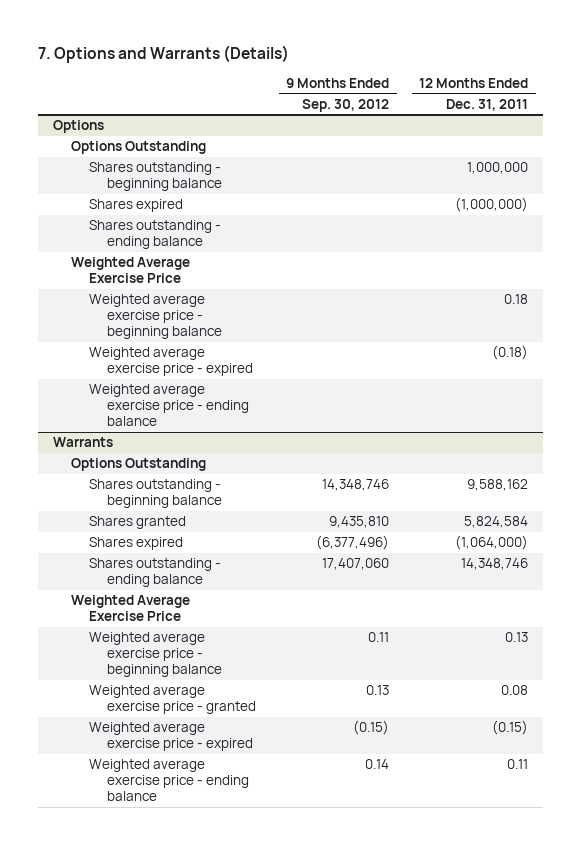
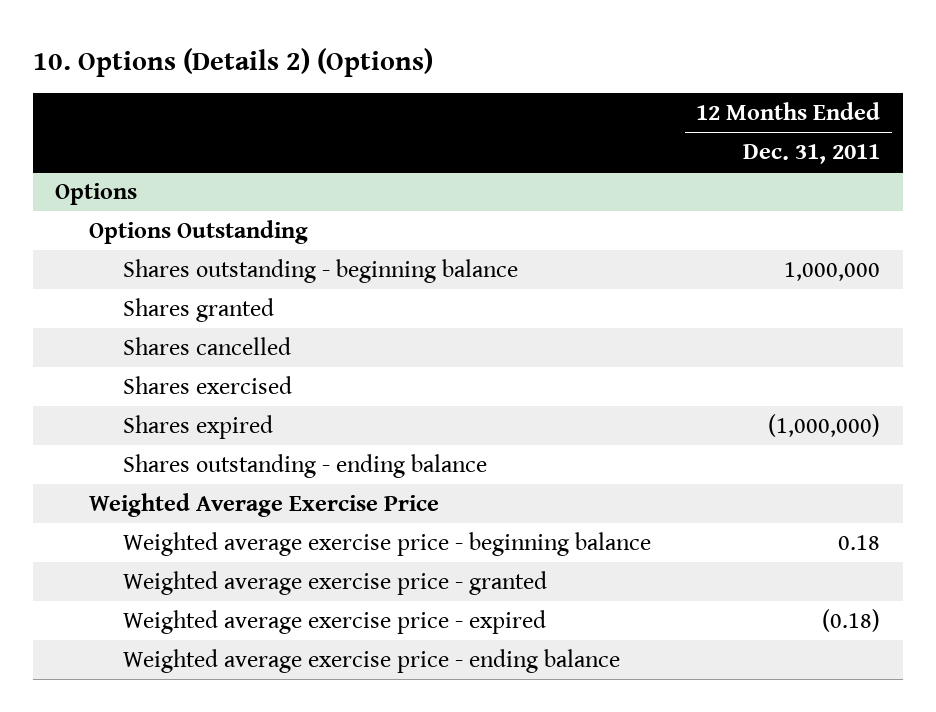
- 7. Options and Warrants (Details)
+ 10. Options (Details 2) (Options)
- | 9 Months Ended Sep. 30, 2012 | 12 Months Ended Dec. 31, 2011
+ | 12 Months Ended Dec. 31, 2011
@ Options
+ Shares granted
+ Shares cancelled
+ Shares exercised
+ Weighted average exercise price - granted
- Warrants
- Options Outstanding
- Shares outstanding - beginning balance | 14,348,746 | 9,588,162
- Shares granted | 9,435,810 | 5,824,584
- Shares expired | (6,377,496) | (1,064,000)
- Shares outstanding - ending balance | 17,407,060 | 14,348,746
- Weighted Average Exercise Price
- Weighted average exercise price - beginning balance | 0.11 | 0.13
- Weighted average exercise price - granted | 0.13 | 0.08
- Weighted average exercise price - expired | (0.15) | (0.15)
- Weighted average exercise price - ending balance | 0.14 | 0.11

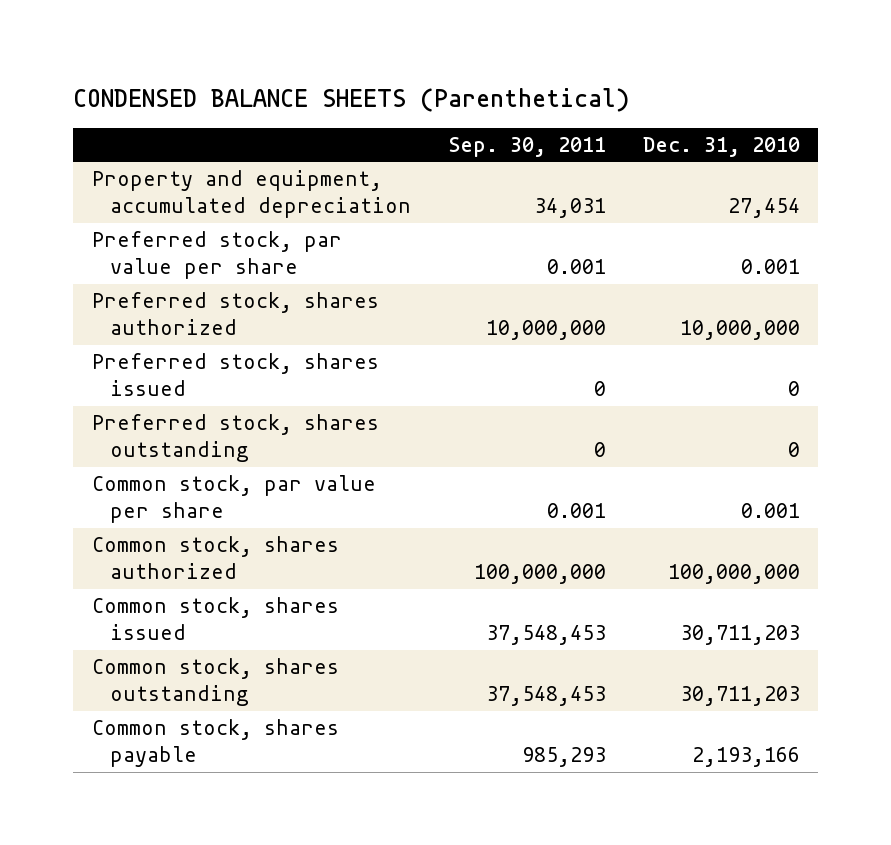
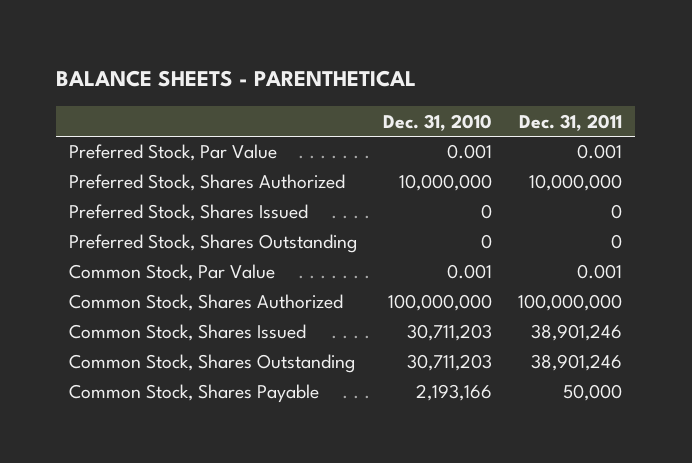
- CONDENSED BALANCE SHEETS (Parenthetical)
+ BALANCE SHEETS - PARENTHETICAL
- | Sep. 30, 2011 | Dec. 31, 2010
+ | Dec. 31, 2010 | Dec. 31, 2011
- Property and equipment, accumulated depreciation | 34,031 | 27,454
- Preferred stock, par value per share | 0.001 | 0.001
- Preferred stock, shares authorized | 10,000,000 | 10,000,000
- Preferred stock, shares issued | 0 | 0
- Preferred stock, shares outstanding | 0 | 0
- Common stock, par value per share | 0.001 | 0.001
- Common stock, shares authorized | 100,000,000 | 100,000,000
- Common stock, shares issued | 37,548,453 | 30,711,203
- Common stock, shares outstanding | 37,548,453 | 30,711,203
- Common stock, shares payable | 985,293 | 2,193,166
+ Preferred Stock, Par Value | 0.001 | 0.001
+ Preferred Stock, Shares Authorized | 10,000,000 | 10,000,000
+ Preferred Stock, Shares Issued | 0 | 0
+ Preferred Stock, Shares Outstanding | 0 | 0
+ Common Stock, Par Value | 0.001 | 0.001
+ Common Stock, Shares Authorized | 100,000,000 | 100,000,000
+ Common Stock, Shares Issued | 30,711,203 | 38,901,246
+ Common Stock, Shares Outstanding | 30,711,203 | 38,901,246
+ Common Stock, Shares Payable | 2,193,166 | 50,000

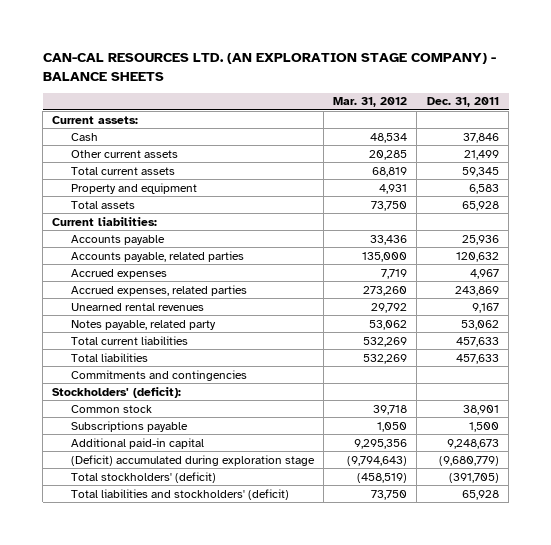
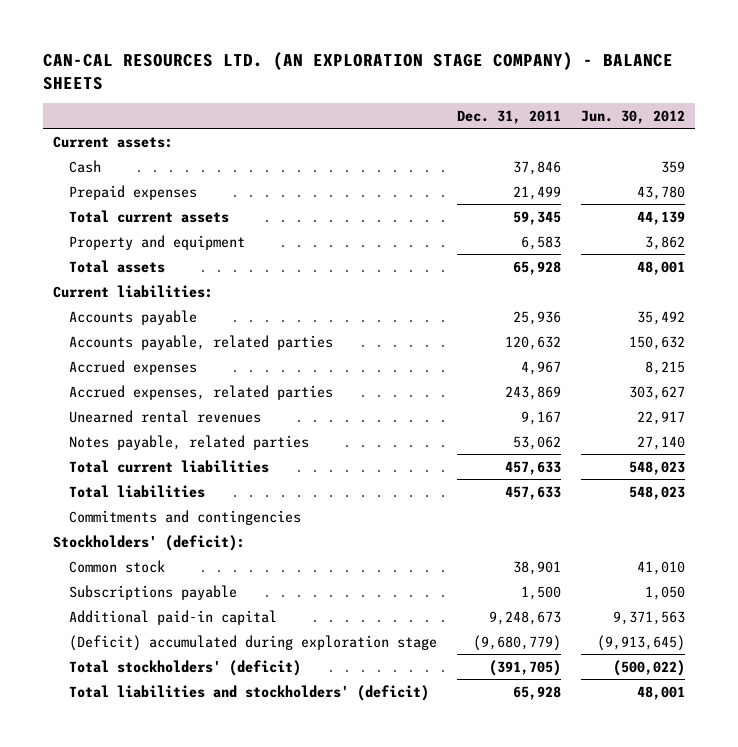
- | Mar. 31, 2012 | Dec. 31, 2011
+ | Dec. 31, 2011 | Jun. 30, 2012
- Other current assets | 20,285 | 21,499
+ Prepaid expenses | 21,499 | 43,780
- Notes payable, related party | 53,062 | 53,062
+ Notes payable, related parties | 53,062 | 27,140

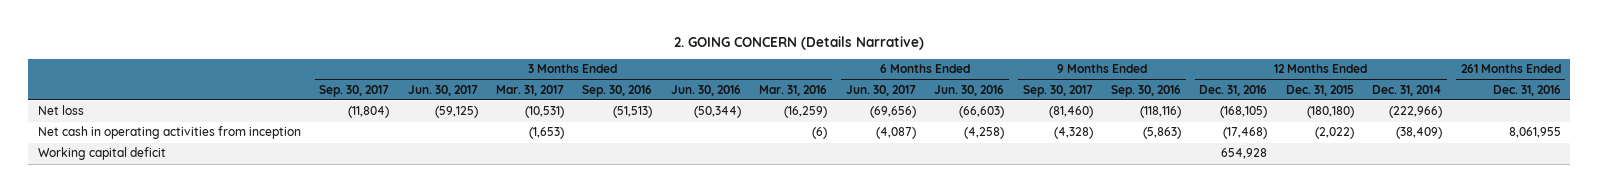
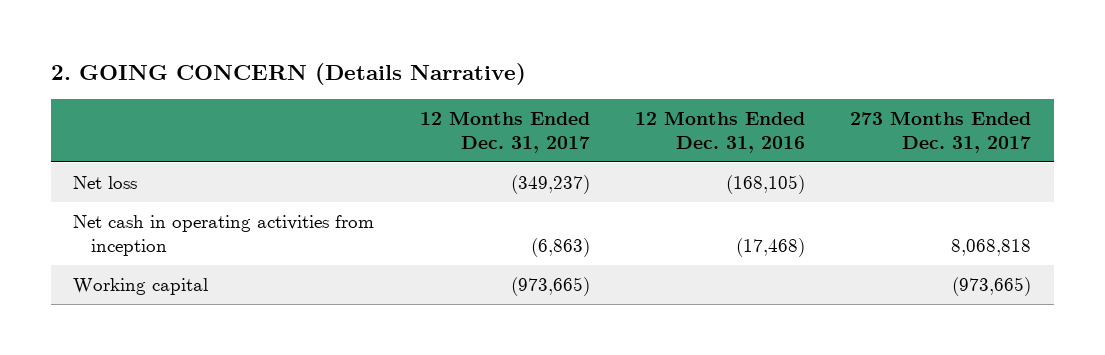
- | 3 Months Ended Sep. 30, 2017 | 3 Months Ended Jun. 30, 2017 | 3 Months Ended Mar. 31, 2017 | 3 Months Ended Sep. 30, 2016 | 3 Months Ended Jun. 30, 2016 | 3 Months Ended Mar. 31, 2016 | 6 Months Ended Jun. 30, 2017 | 6 Months Ended Jun. 30, 2016 | 9 Months Ended Sep. 30, 2017 | 9 Months Ended Sep. 30, 2016 | 12 Months Ended Dec. 31, 2016 | 12 Months Ended Dec. 31, 2015 | 12 Months Ended Dec. 31, 2014 | 261 Months Ended Dec. 31, 2016
+ | 12 Months Ended Dec. 31, 2017 | 12 Months Ended Dec. 31, 2016 | 273 Months Ended Dec. 31, 2017
- Working capital deficit | | | | | | | | | | | 654,928 | | |
+ Working capital | (973,665) | | (973,665)

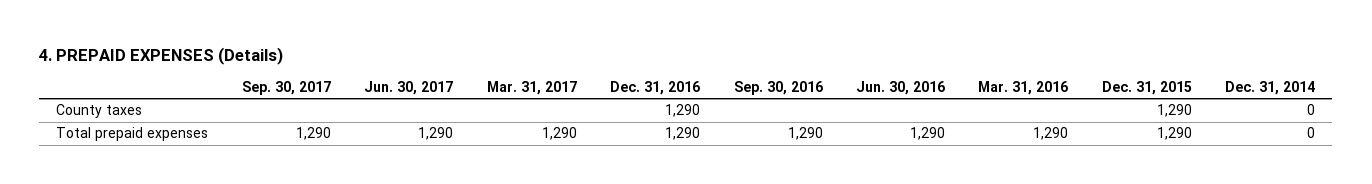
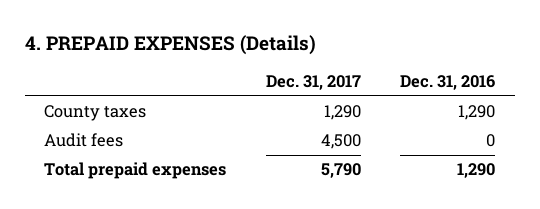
- | Sep. 30, 2017 | Jun. 30, 2017 | Mar. 31, 2017 | Dec. 31, 2016 | Sep. 30, 2016 | Jun. 30, 2016 | Mar. 31, 2016 | Dec. 31, 2015 | Dec. 31, 2014
+ | Dec. 31, 2017 | Dec. 31, 2016
+ Audit fees | 4,500 | 0

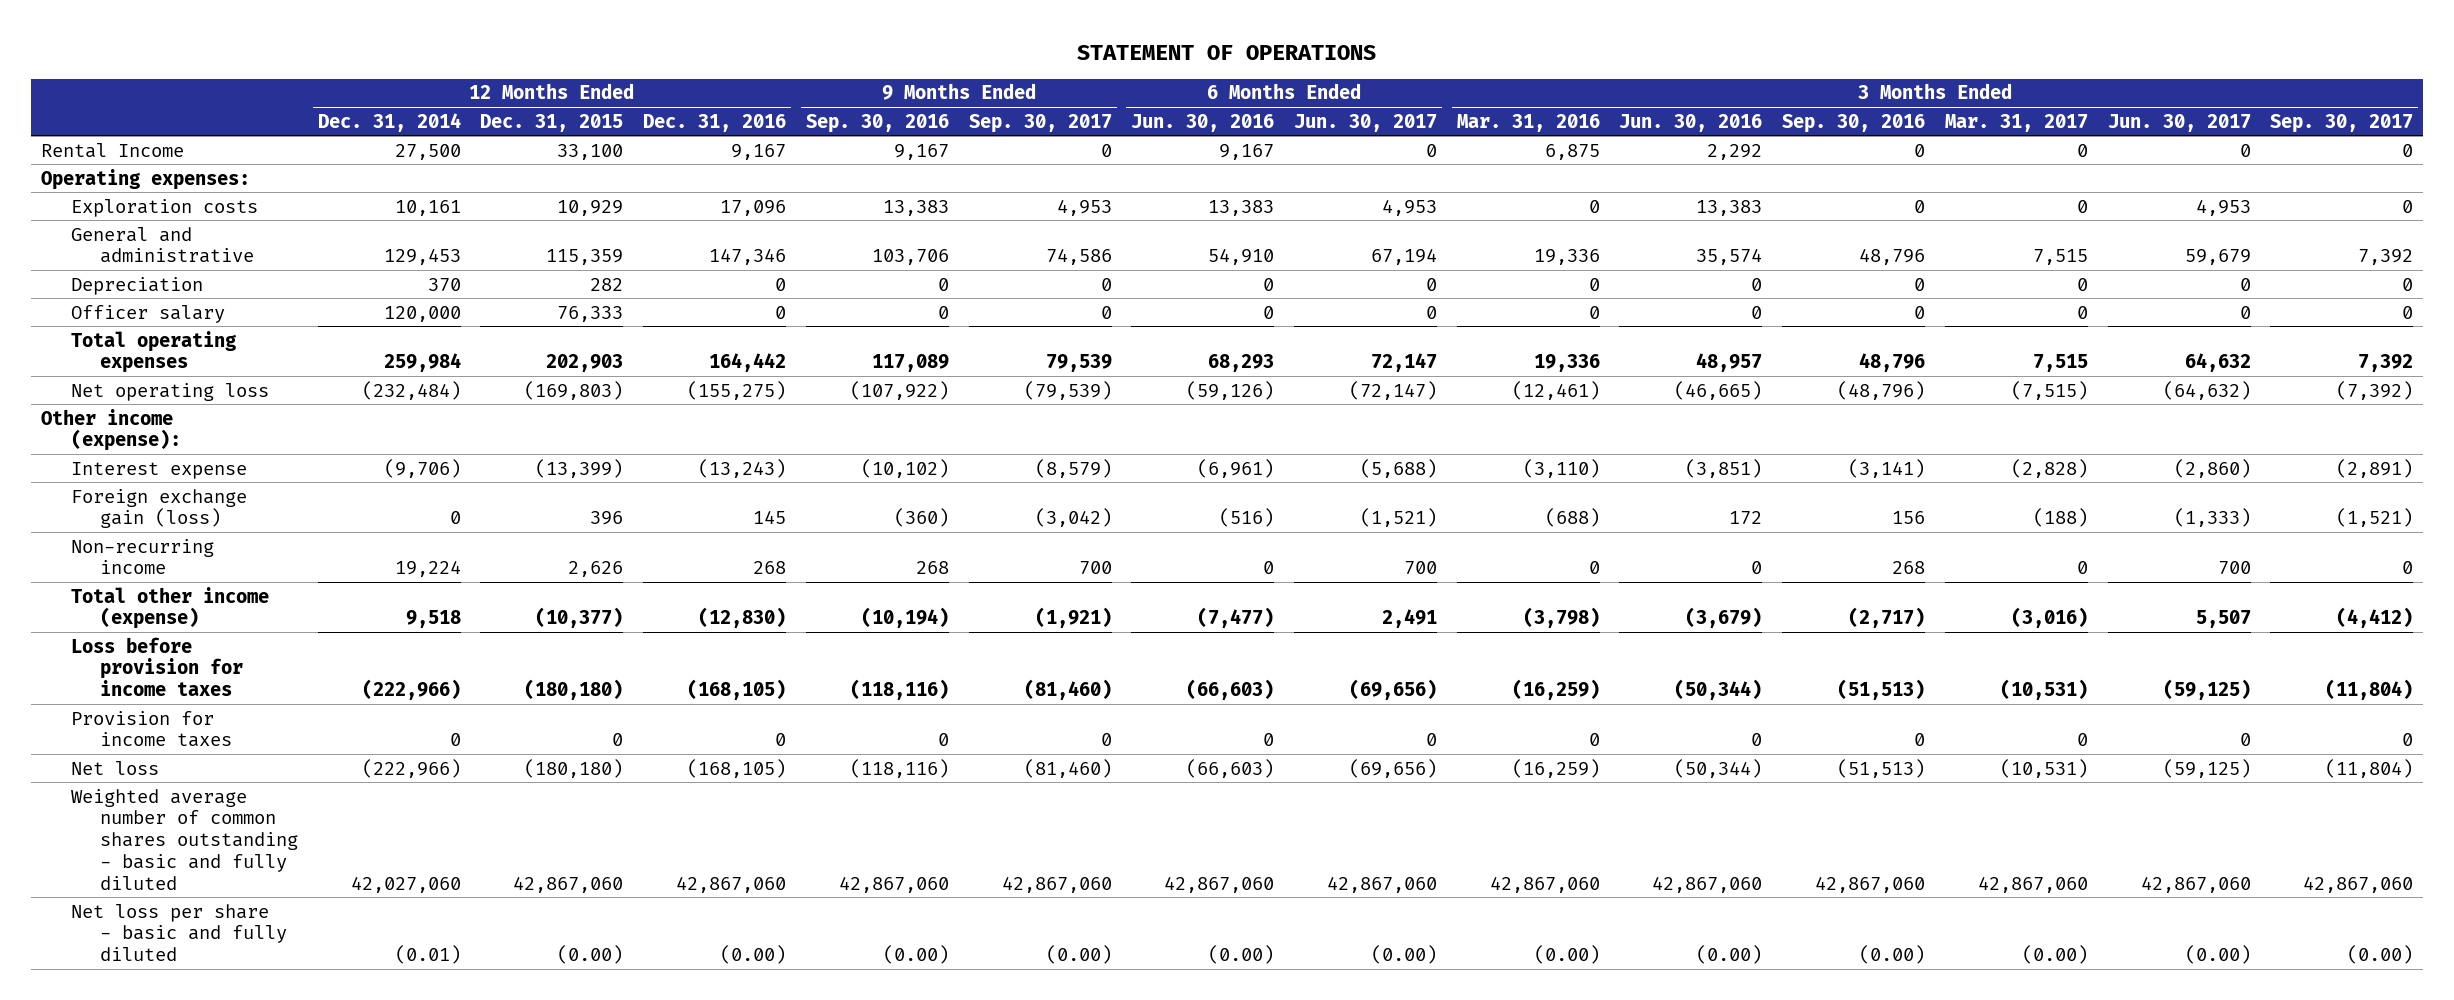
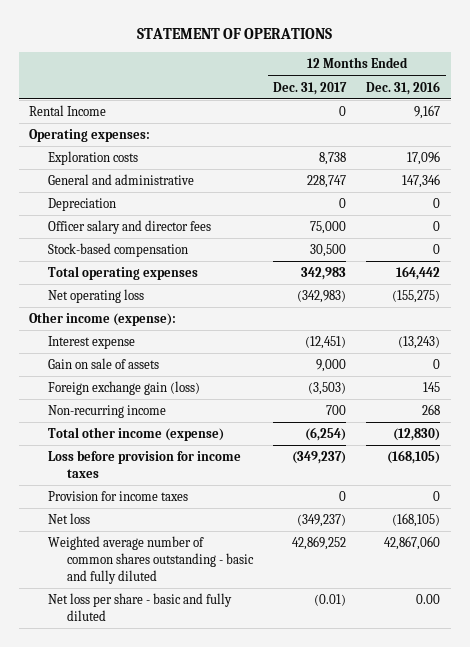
- | 12 Months Ended Dec. 31, 2014 | 12 Months Ended Dec. 31, 2015 | 12 Months Ended Dec. 31, 2016 | 9 Months Ended Sep. 30, 2016 | 9 Months Ended Sep. 30, 2017 | 6 Months Ended Jun. 30, 2016 | 6 Months Ended Jun. 30, 2017 | 3 Months Ended Mar. 31, 2016 | 3 Months Ended Jun. 30, 2016 | 3 Months Ended Sep. 30, 2016 | 3 Months Ended Mar. 31, 2017 | 3 Months Ended Jun. 30, 2017 | 3 Months Ended Sep. 30, 2017
+ | 12 Months Ended Dec. 31, 2017 | 12 Months Ended Dec. 31, 2016
- Officer salary | 120,000 | 76,333 | 0 | 0 | 0 | 0 | 0 | 0 | 0 | 0 | 0 | 0 | 0
+ Officer salary and director fees | 75,000 | 0
+ Stock-based compensation | 30,500 | 0
+ Gain on sale of assets | 9,000 | 0
- Net loss per share - basic and fully diluted | (0.01) | (0.00) | (0.00) | (0.00) | (0.00) | (0.00) | (0.00) | (0.00) | (0.00) | (0.00) | (0.00) | (0.00) | (0.00)
+ Net loss per share - basic and fully diluted | (0.01) | 0.00

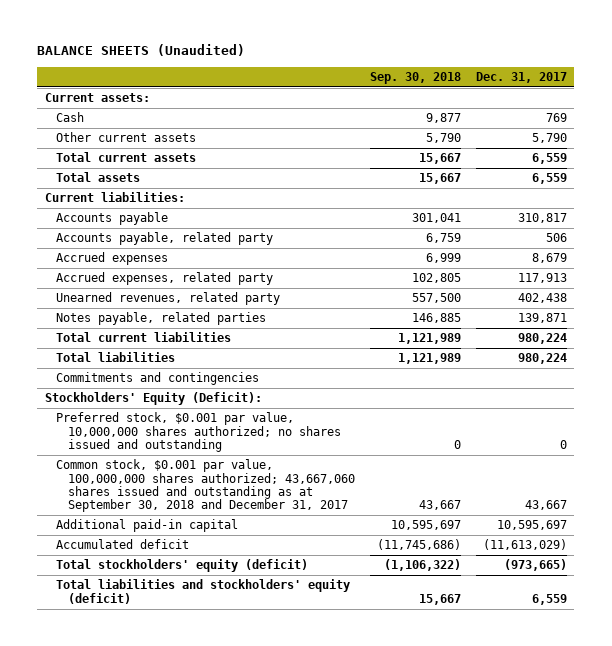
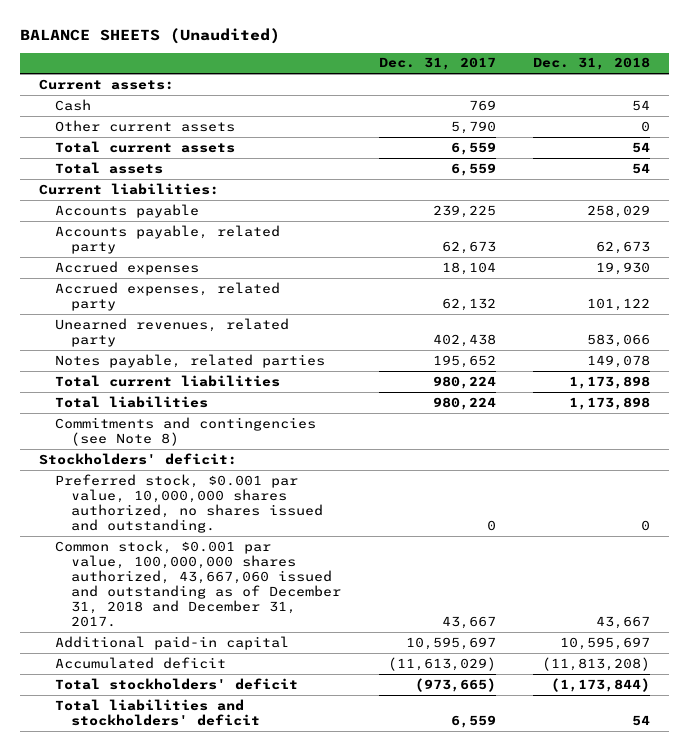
- | Sep. 30, 2018 | Dec. 31, 2017
+ | Dec. 31, 2017 | Dec. 31, 2018
- Accounts payable | 301,041 | 310,817
- Accounts payable, related party | 6,759 | 506
- Accrued expenses | 6,999 | 8,679
- Accrued expenses, related party | 102,805 | 117,913
+ Accounts payable | 239,225 | 258,029
+ Accounts payable, related party | 62,673 | 62,673
+ Accrued expenses | 18,104 | 19,930
+ Accrued expenses, related party | 62,132 | 101,122
- Notes payable, related parties | 146,885 | 139,871
+ Notes payable, related parties | 195,652 | 149,078
- Commitments and contingencies
- Stockholders' Equity (Deficit):
- Preferred stock, $0.001 par value, 10,000,000 shares authorized; no shares issued and outstanding | 0 | 0
- Common stock, $0.001 par value, 100,000,000 shares authorized; 43,667,060 shares issued and outstanding as at September 30, 2018 and December 31, 2017 | 43,667 | 43,667
+ Commitments and contingencies (see Note 8)
+ Stockholders' deficit:
+ Preferred stock, $0.001 par value, 10,000,000 shares authorized, no shares issued and outstanding. | 0 | 0
+ Common stock, $0.001 par value, 100,000,000 shares authorized, 43,667,060 issued and outstanding as of December 31, 2018 and December 31, 2017. | 43,667 | 43,667
- Total stockholders' equity (deficit) | (1,106,322) | (973,665)
- Total liabilities and stockholders' equity (deficit) | 15,667 | 6,559
+ Total stockholders' deficit | (973,665) | (1,173,844)
+ Total liabilities and stockholders' deficit | 6,559 | 54

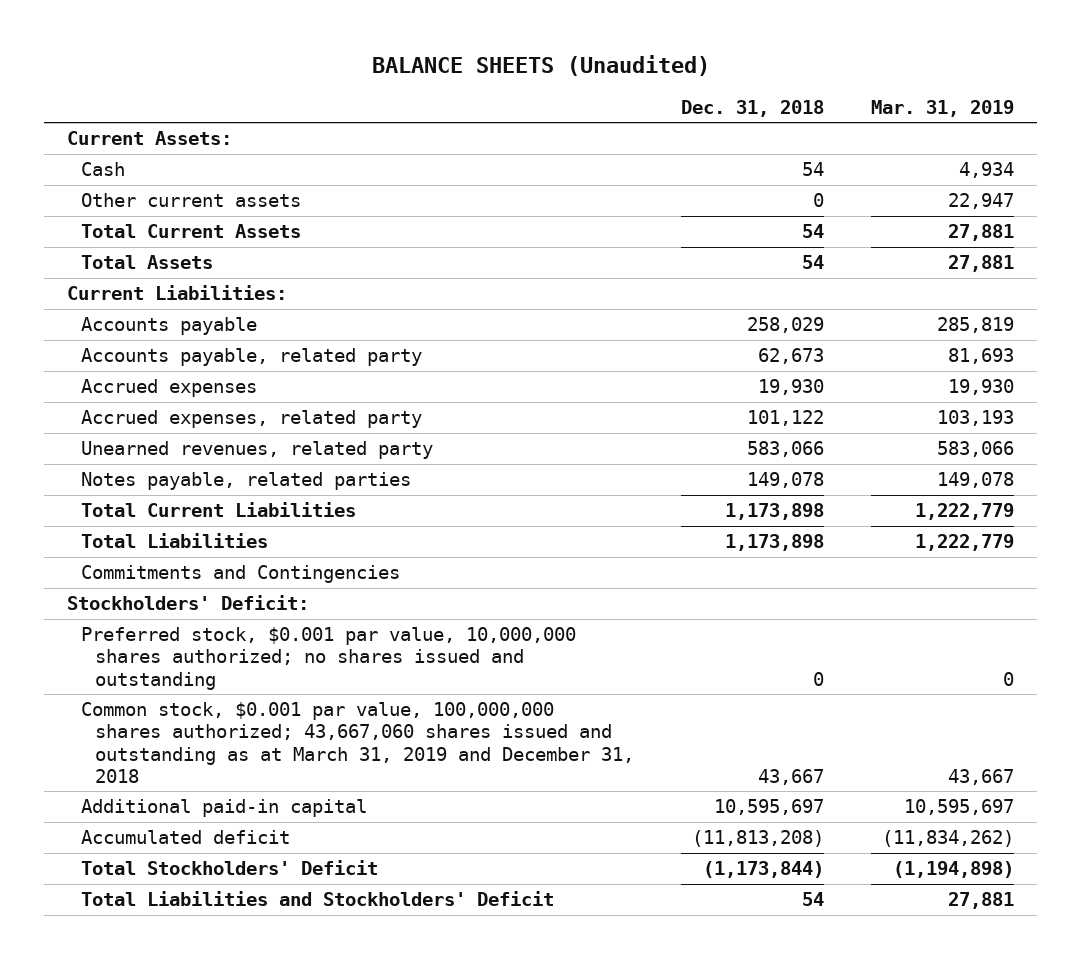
- | Dec. 31, 2017 | Dec. 31, 2018
+ | Dec. 31, 2018 | Mar. 31, 2019
- Current assets:
+ Current Assets:
- Total current assets | 6,559 | 54
- Total assets | 6,559 | 54
- Current liabilities:
+ Total Current Assets | 54 | 27,881
+ Total Assets | 54 | 27,881
+ Current Liabilities:
- Total current liabilities | 980,224 | 1,173,898
- Total liabilities | 980,224 | 1,173,898
- Commitments and contingencies (see Note 8)
- Stockholders' deficit:
- Preferred stock, $0.001 par value, 10,000,000 shares authorized, no shares issued and outstanding. | 0 | 0
- Common stock, $0.001 par value, 100,000,000 shares authorized, 43,667,060 issued and outstanding as of December 31, 2018 and December 31, 2017. | 43,667 | 43,667
+ Total Current Liabilities | 1,173,898 | 1,222,779
+ Total Liabilities | 1,173,898 | 1,222,779
+ Commitments and Contingencies
+ Stockholders' Deficit:
+ Preferred stock, $0.001 par value, 10,000,000 shares authorized; no shares issued and outstanding | 0 | 0
+ Common stock, $0.001 par value, 100,000,000 shares authorized; 43,667,060 shares issued and outstanding as at March 31, 2019 and December 31, 2018 | 43,667 | 43,667
- Total stockholders' deficit | (973,665) | (1,173,844)
- Total liabilities and stockholders' deficit | 6,559 | 54
+ Total Stockholders' Deficit | (1,173,844) | (1,194,898)
+ Total Liabilities and Stockholders' Deficit | 54 | 27,881

